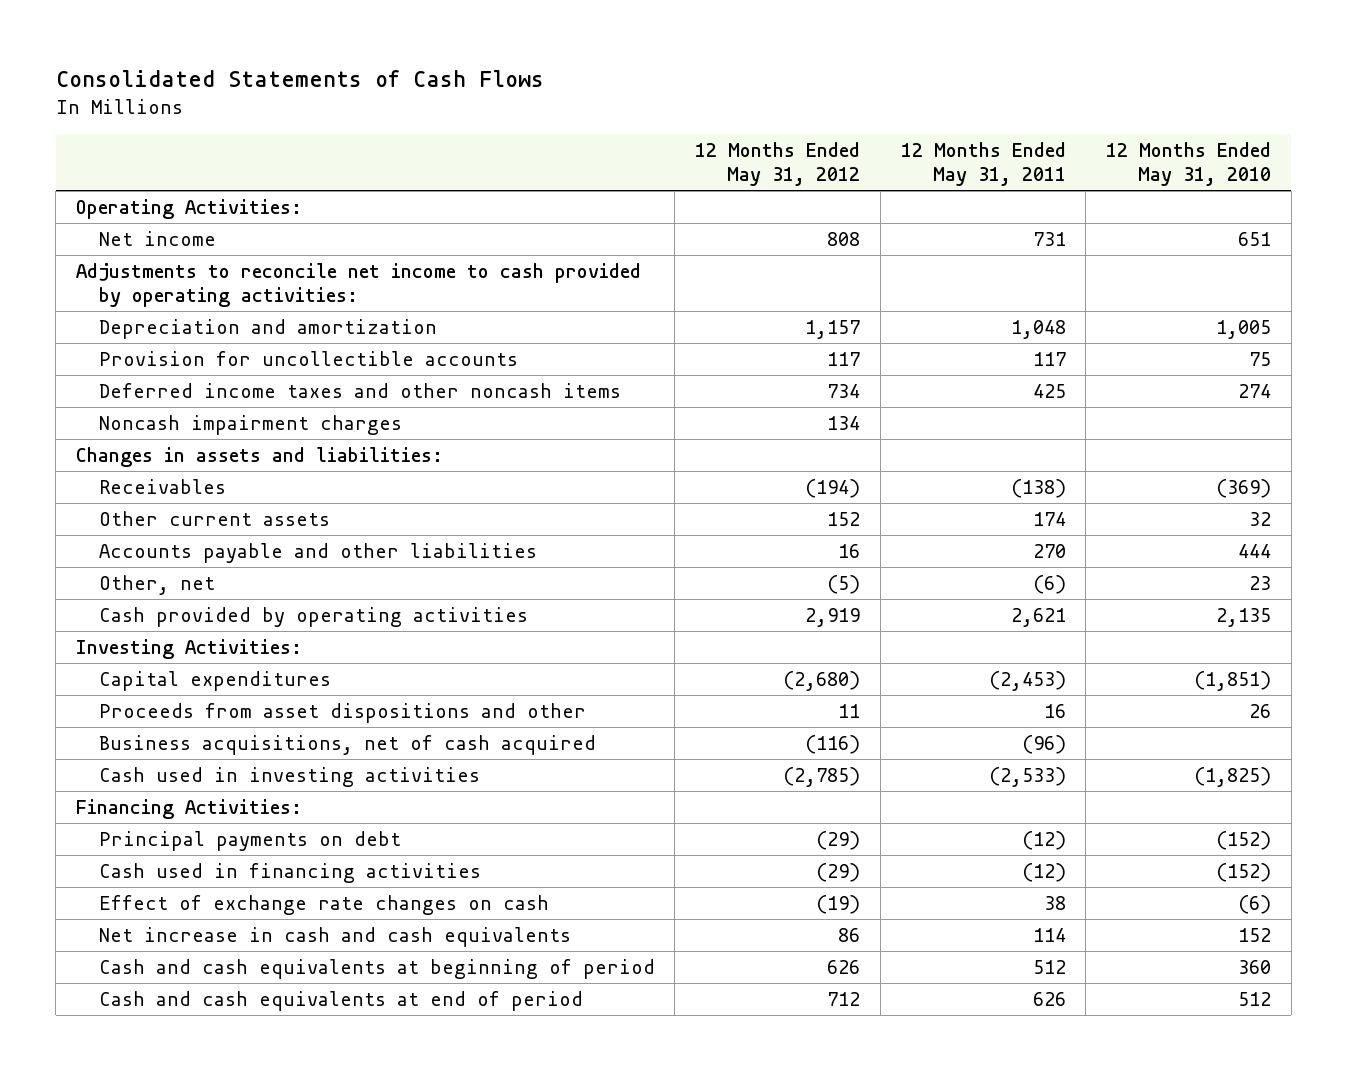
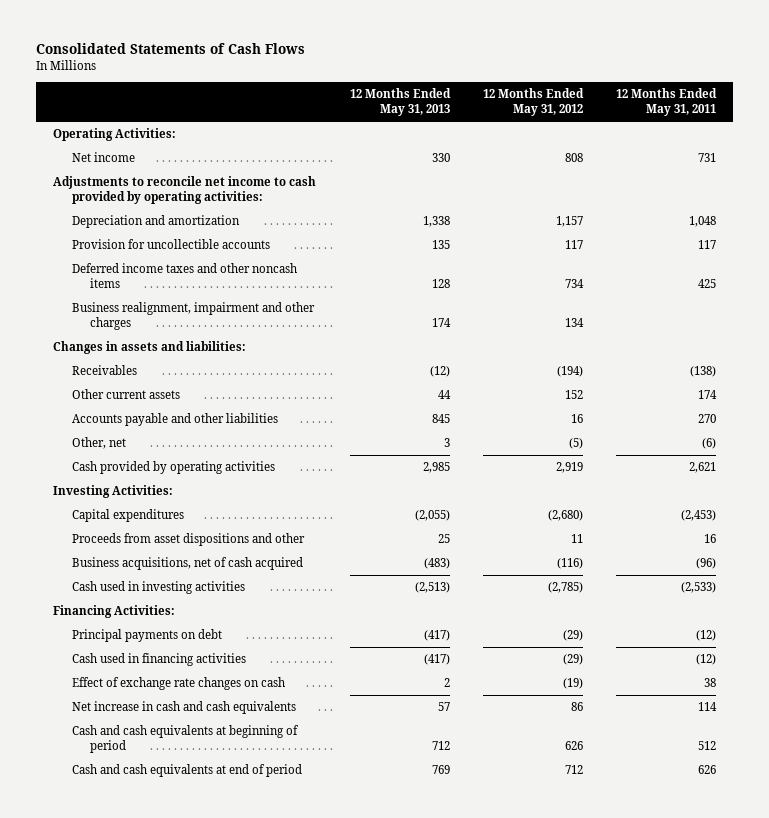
- | 12 Months Ended May 31, 2012 | 12 Months Ended May 31, 2011 | 12 Months Ended May 31, 2010
+ | 12 Months Ended May 31, 2013 | 12 Months Ended May 31, 2012 | 12 Months Ended May 31, 2011
- Noncash impairment charges | 134 | |
+ Business realignment, impairment and other charges | 174 | 134 |

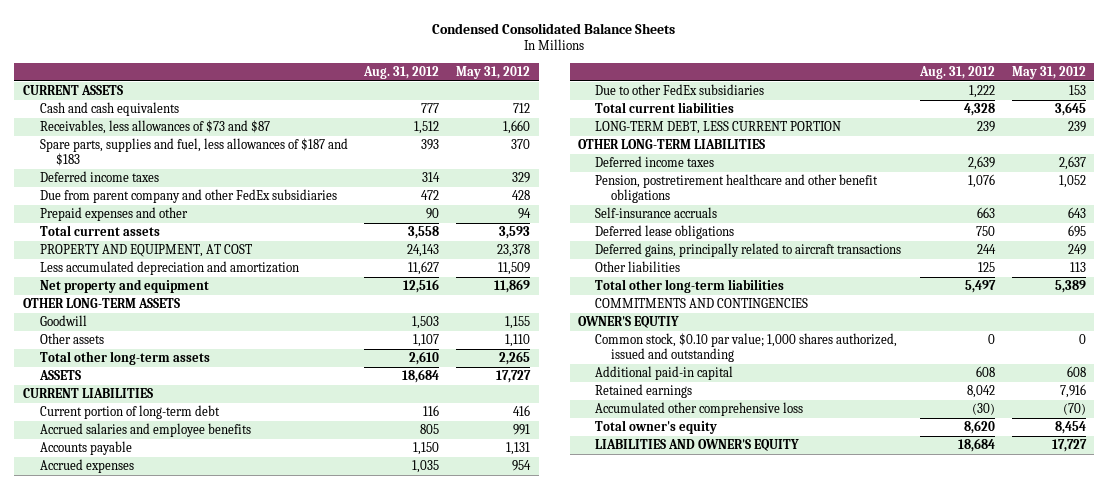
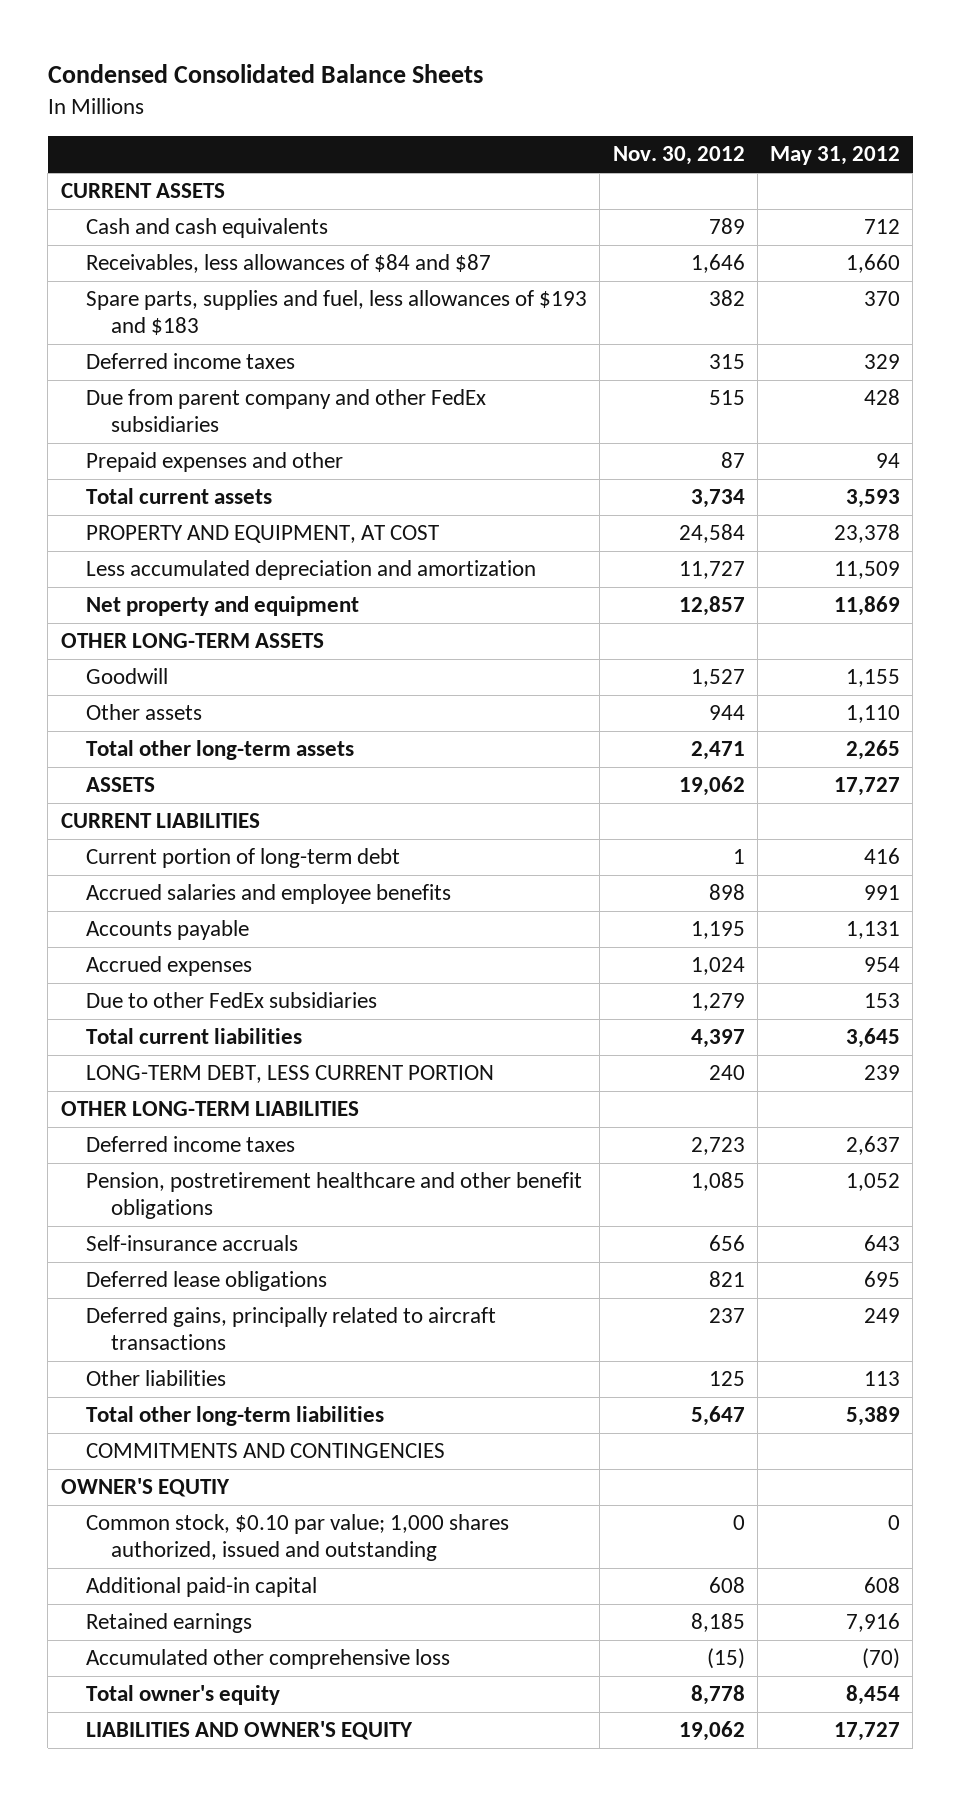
- | Aug. 31, 2012 | May 31, 2012
+ | Nov. 30, 2012 | May 31, 2012
- Receivables, less allowances of $73 and $87 | 1,512 | 1,660
- Spare parts, supplies and fuel, less allowances of $187 and $183 | 393 | 370
+ Receivables, less allowances of $84 and $87 | 1,646 | 1,660
+ Spare parts, supplies and fuel, less allowances of $193 and $183 | 382 | 370

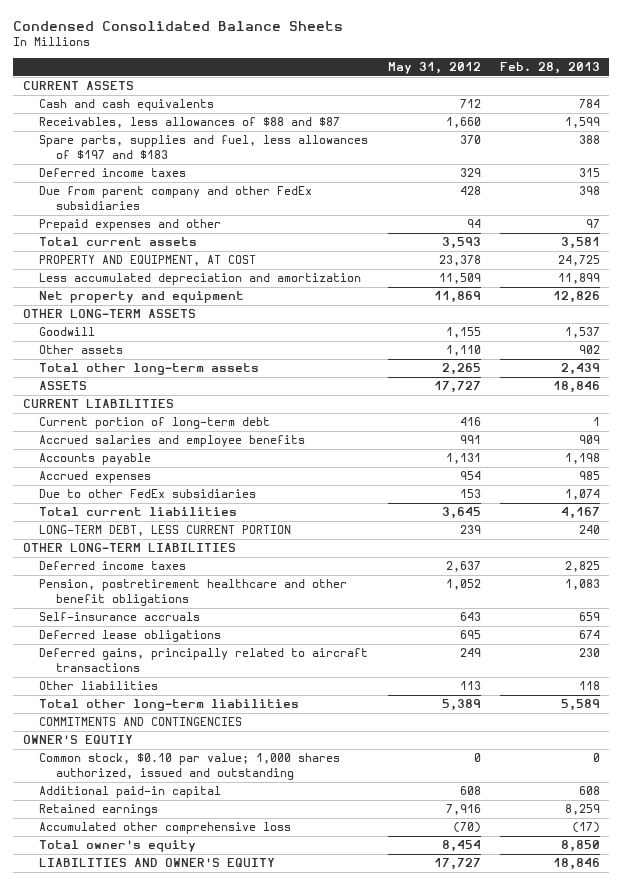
- | Nov. 30, 2012 | May 31, 2012
+ | May 31, 2012 | Feb. 28, 2013
- Receivables, less allowances of $84 and $87 | 1,646 | 1,660
- Spare parts, supplies and fuel, less allowances of $193 and $183 | 382 | 370
+ Receivables, less allowances of $88 and $87 | 1,660 | 1,599
+ Spare parts, supplies and fuel, less allowances of $197 and $183 | 370 | 388

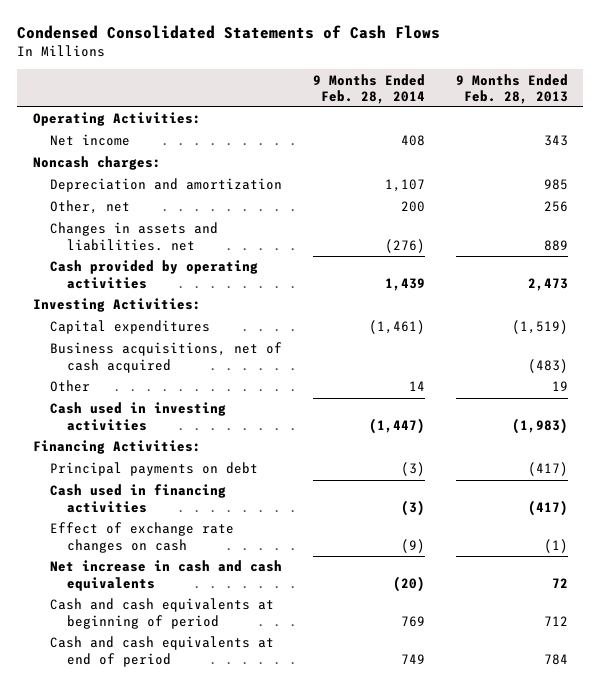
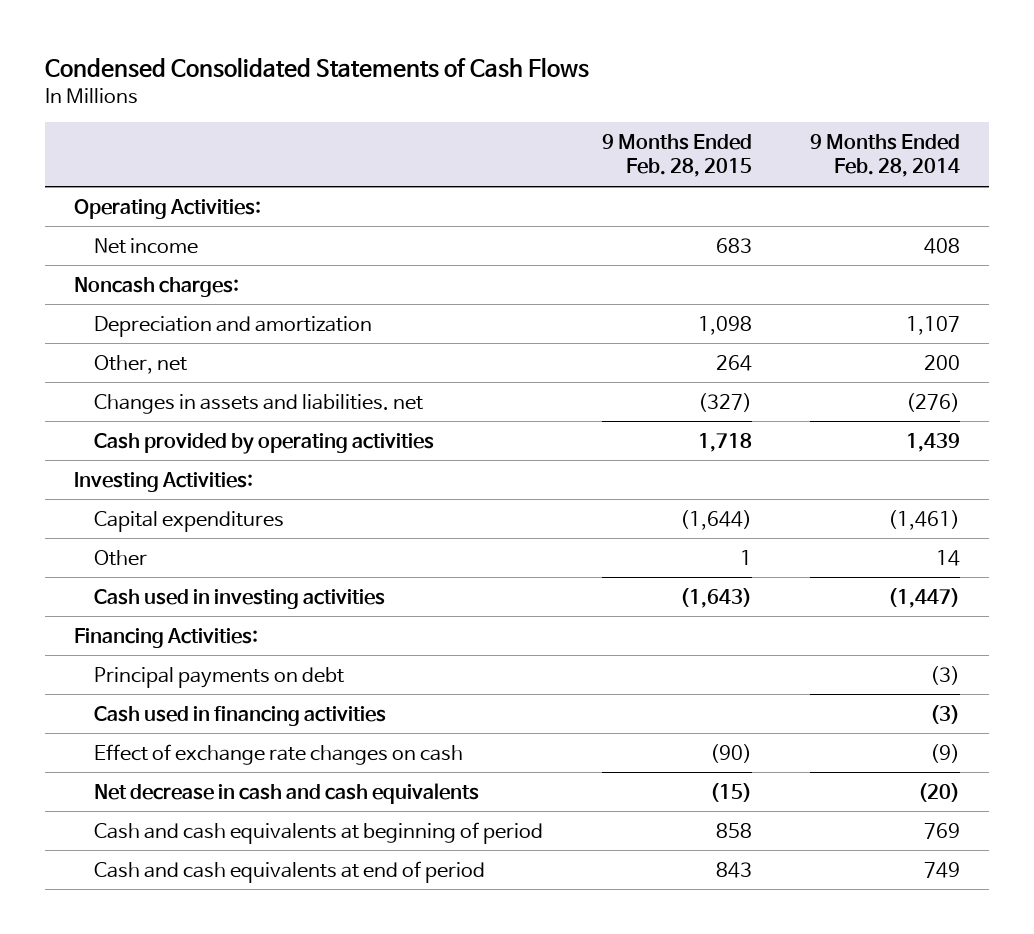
- | 9 Months Ended Feb. 28, 2014 | 9 Months Ended Feb. 28, 2013
+ | 9 Months Ended Feb. 28, 2015 | 9 Months Ended Feb. 28, 2014
- Business acquisitions, net of cash acquired | | (483)
- Net increase in cash and cash equivalents | (20) | 72
+ Net decrease in cash and cash equivalents | (15) | (20)

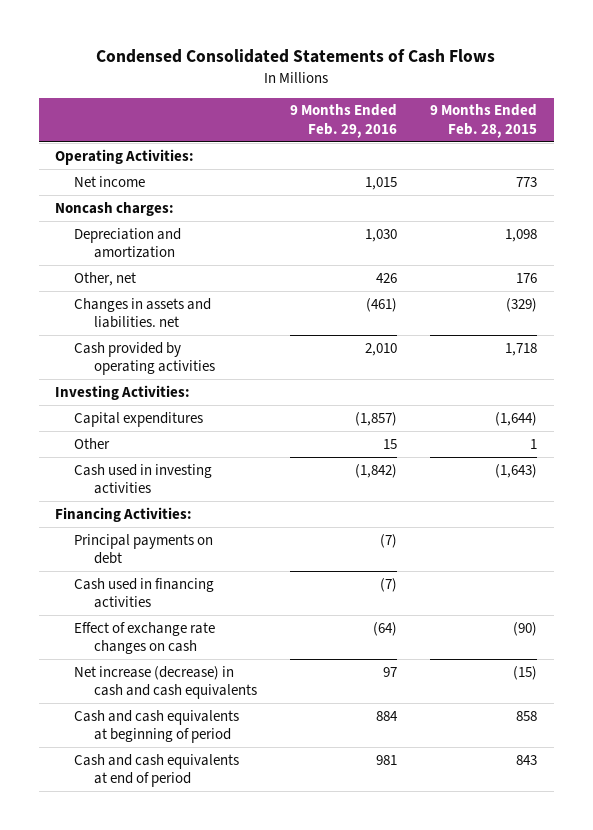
- | 9 Months Ended Feb. 28, 2015 | 9 Months Ended Feb. 28, 2014
+ | 9 Months Ended Feb. 29, 2016 | 9 Months Ended Feb. 28, 2015
- Net income | 683 | 408
+ Net income | 1,015 | 773
- Other, net | 264 | 200
- Changes in assets and liabilities. net | (327) | (276)
+ Other, net | 426 | 176
+ Changes in assets and liabilities. net | (461) | (329)
- Net decrease in cash and cash equivalents | (15) | (20)
+ Net increase (decrease) in cash and cash equivalents | 97 | (15)

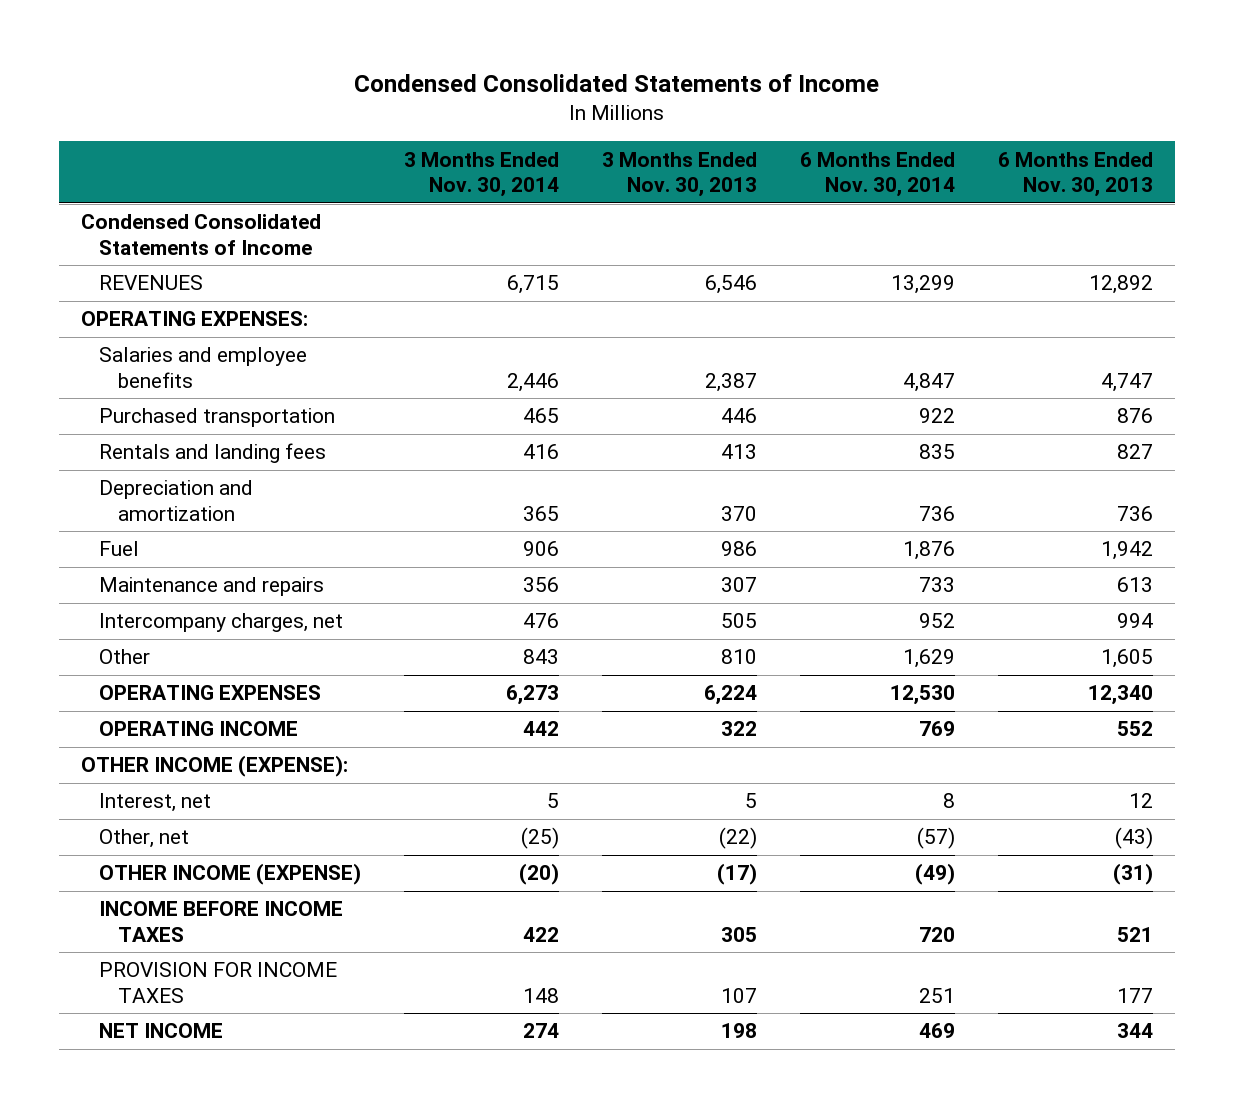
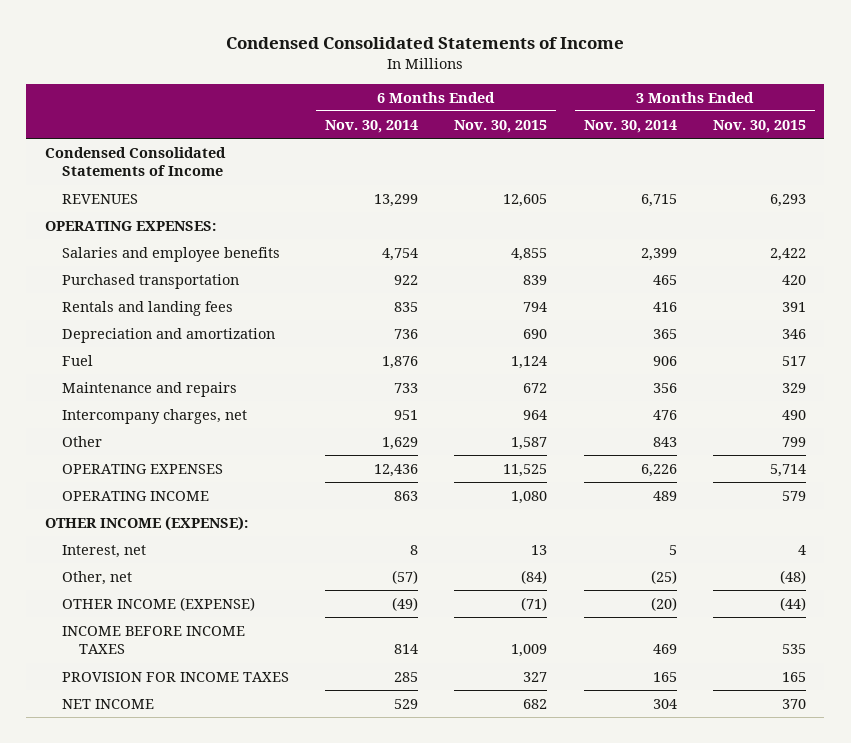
- | 3 Months Ended Nov. 30, 2014 | 3 Months Ended Nov. 30, 2013 | 6 Months Ended Nov. 30, 2014 | 6 Months Ended Nov. 30, 2013
+ | 6 Months Ended Nov. 30, 2014 | 6 Months Ended Nov. 30, 2015 | 3 Months Ended Nov. 30, 2014 | 3 Months Ended Nov. 30, 2015
- Salaries and employee benefits | 2,446 | 2,387 | 4,847 | 4,747
+ Salaries and employee benefits | 4,754 | 4,855 | 2,399 | 2,422
- Intercompany charges, net | 476 | 505 | 952 | 994
+ Intercompany charges, net | 951 | 964 | 476 | 490
- OPERATING EXPENSES | 6,273 | 6,224 | 12,530 | 12,340
- OPERATING INCOME | 442 | 322 | 769 | 552
+ OPERATING EXPENSES | 12,436 | 11,525 | 6,226 | 5,714
+ OPERATING INCOME | 863 | 1,080 | 489 | 579
- INCOME BEFORE INCOME TAXES | 422 | 305 | 720 | 521
- PROVISION FOR INCOME TAXES | 148 | 107 | 251 | 177
- NET INCOME | 274 | 198 | 469 | 344
+ INCOME BEFORE INCOME TAXES | 814 | 1,009 | 469 | 535
+ PROVISION FOR INCOME TAXES | 285 | 327 | 165 | 165
+ NET INCOME | 529 | 682 | 304 | 370

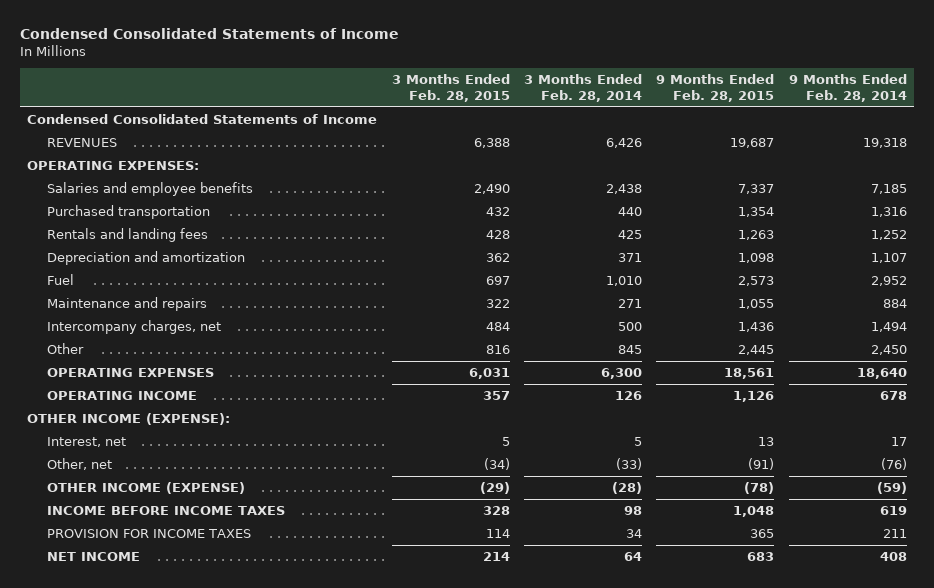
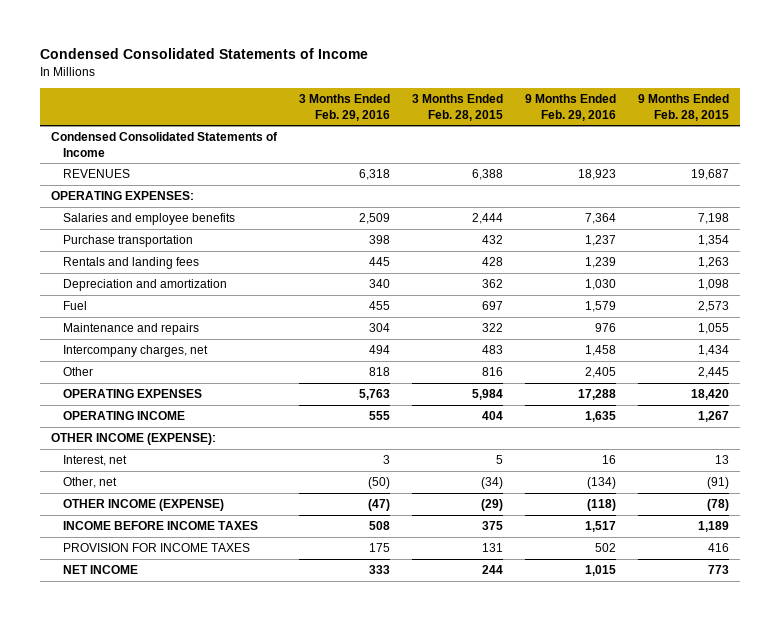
- | 3 Months Ended Feb. 28, 2015 | 3 Months Ended Feb. 28, 2014 | 9 Months Ended Feb. 28, 2015 | 9 Months Ended Feb. 28, 2014
+ | 3 Months Ended Feb. 29, 2016 | 3 Months Ended Feb. 28, 2015 | 9 Months Ended Feb. 29, 2016 | 9 Months Ended Feb. 28, 2015
- Salaries and employee benefits | 2,490 | 2,438 | 7,337 | 7,185
- Purchased transportation | 432 | 440 | 1,354 | 1,316
+ Salaries and employee benefits | 2,509 | 2,444 | 7,364 | 7,198
+ Purchase transportation | 398 | 432 | 1,237 | 1,354
- Intercompany charges, net | 484 | 500 | 1,436 | 1,494
+ Intercompany charges, net | 494 | 483 | 1,458 | 1,434
- OPERATING EXPENSES | 6,031 | 6,300 | 18,561 | 18,640
- OPERATING INCOME | 357 | 126 | 1,126 | 678
+ OPERATING EXPENSES | 5,763 | 5,984 | 17,288 | 18,420
+ OPERATING INCOME | 555 | 404 | 1,635 | 1,267
- INCOME BEFORE INCOME TAXES | 328 | 98 | 1,048 | 619
- PROVISION FOR INCOME TAXES | 114 | 34 | 365 | 211
- NET INCOME | 214 | 64 | 683 | 408
+ INCOME BEFORE INCOME TAXES | 508 | 375 | 1,517 | 1,189
+ PROVISION FOR INCOME TAXES | 175 | 131 | 502 | 416
+ NET INCOME | 333 | 244 | 1,015 | 773

